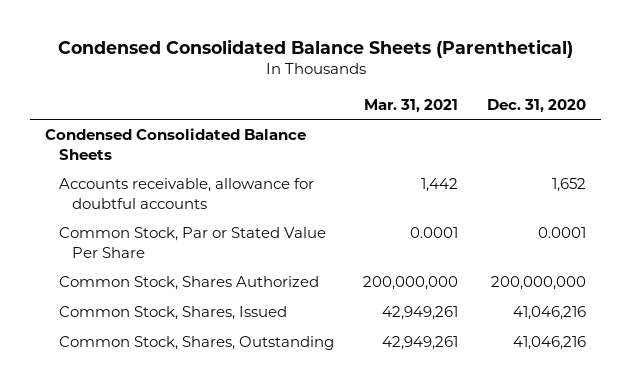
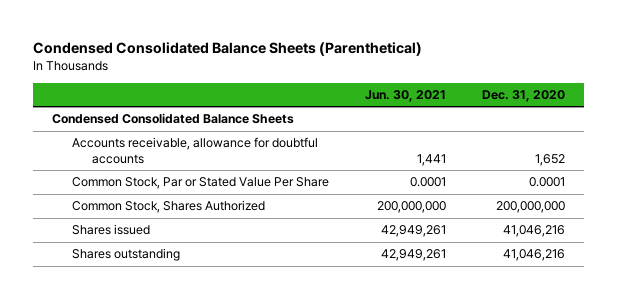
- | Mar. 31, 2021 | Dec. 31, 2020
+ | Jun. 30, 2021 | Dec. 31, 2020
- Common Stock, Shares, Issued | 42,949,261 | 41,046,216
- Common Stock, Shares, Outstanding | 42,949,261 | 41,046,216
+ Shares issued | 42,949,261 | 41,046,216
+ Shares outstanding | 42,949,261 | 41,046,216

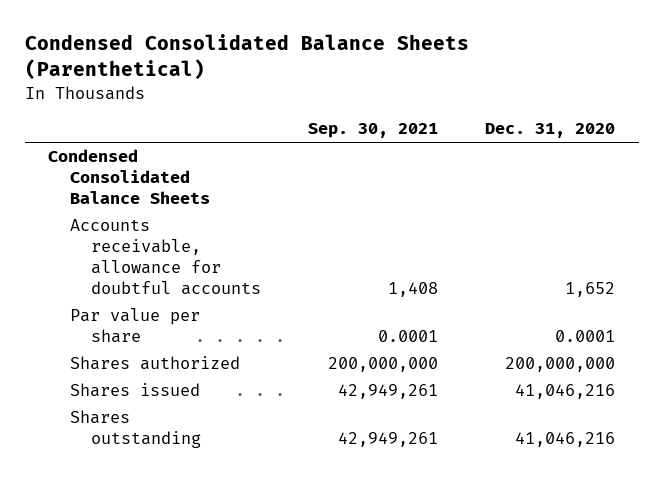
- | Jun. 30, 2021 | Dec. 31, 2020
+ | Sep. 30, 2021 | Dec. 31, 2020
- Common Stock, Par or Stated Value Per Share | 0.0001 | 0.0001
- Common Stock, Shares Authorized | 200,000,000 | 200,000,000
+ Par value per share | 0.0001 | 0.0001
+ Shares authorized | 200,000,000 | 200,000,000

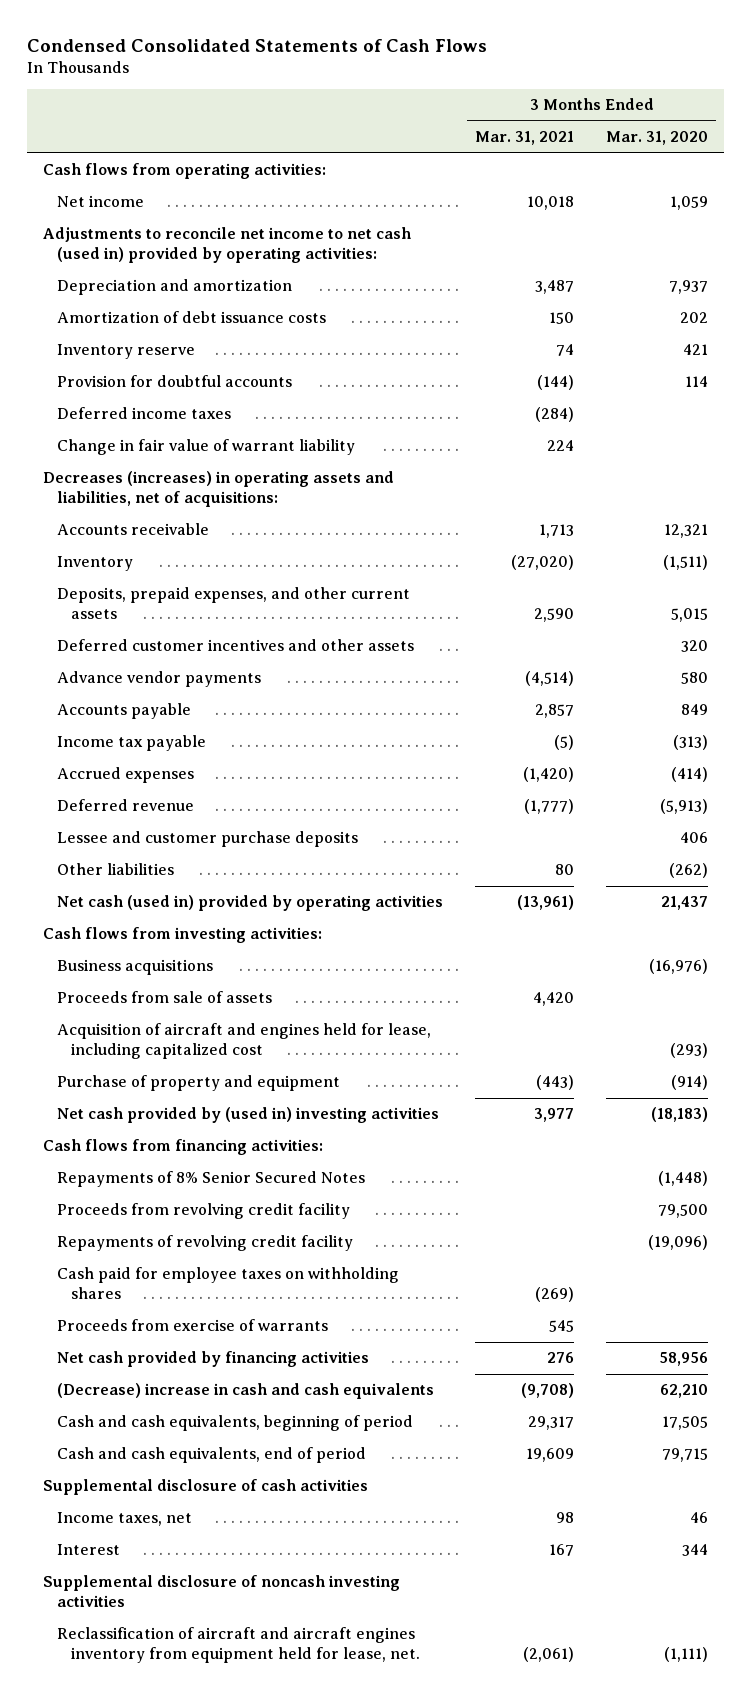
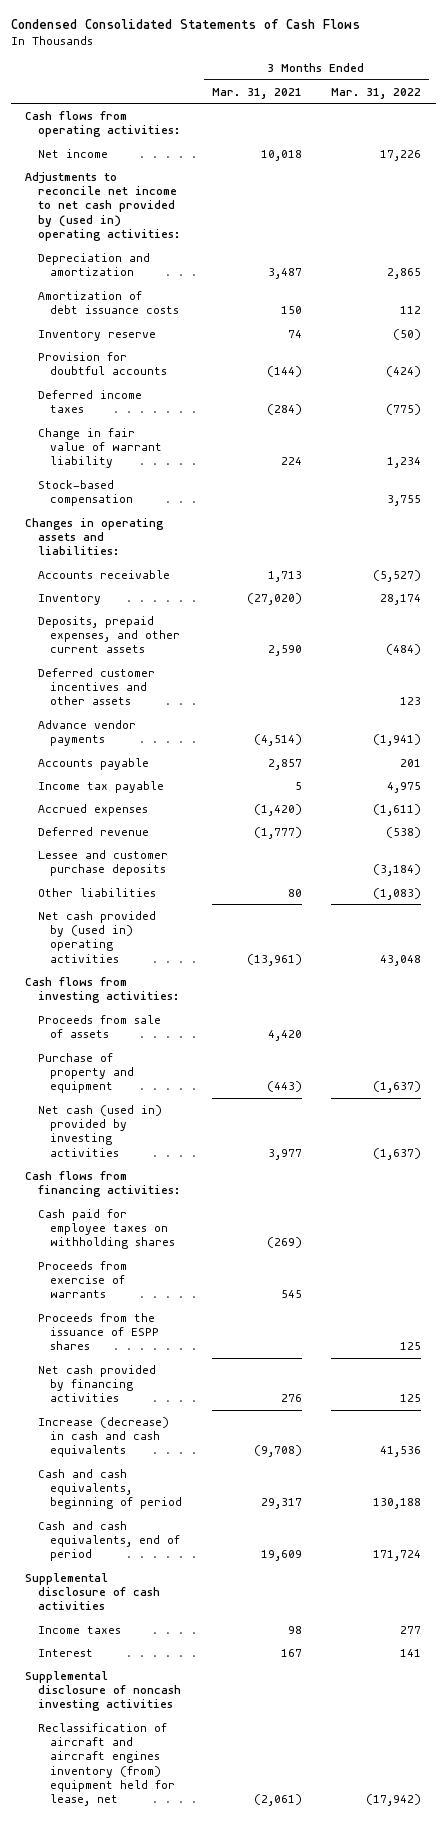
- | 3 Months Ended Mar. 31, 2021 | 3 Months Ended Mar. 31, 2020
+ | 3 Months Ended Mar. 31, 2021 | 3 Months Ended Mar. 31, 2022
- Adjustments to reconcile net income to net cash (used in) provided by operating activities:
+ Adjustments to reconcile net income to net cash provided by (used in) operating activities:
- Decreases (increases) in operating assets and liabilities, net of acquisitions:
+ Stock-based compensation | | 3,755
+ Changes in operating assets and liabilities:
- Income tax payable | (5) | (313)
+ Income tax payable | 5 | 4,975
- Net cash (used in) provided by operating activities | (13,961) | 21,437
+ Net cash provided by (used in) operating activities | (13,961) | 43,048
- Business acquisitions | | (16,976)
- Acquisition of aircraft and engines held for lease, including capitalized cost | | (293)
- Net cash provided by (used in) investing activities | 3,977 | (18,183)
+ Net cash (used in) provided by investing activities | 3,977 | (1,637)
- Repayments of 8% Senior Secured Notes | | (1,448)
- Proceeds from revolving credit facility | | 79,500
- Repayments of revolving credit facility | | (19,096)
+ Proceeds from the issuance of ESPP shares | | 125
- (Decrease) increase in cash and cash equivalents | (9,708) | 62,210
+ Increase (decrease) in cash and cash equivalents | (9,708) | 41,536
- Income taxes, net | 98 | 46
+ Income taxes | 98 | 277
- Reclassification of aircraft and aircraft engines inventory from equipment held for lease, net. | (2,061) | (1,111)
+ Reclassification of aircraft and aircraft engines inventory (from) equipment held for lease, net | (2,061) | (17,942)

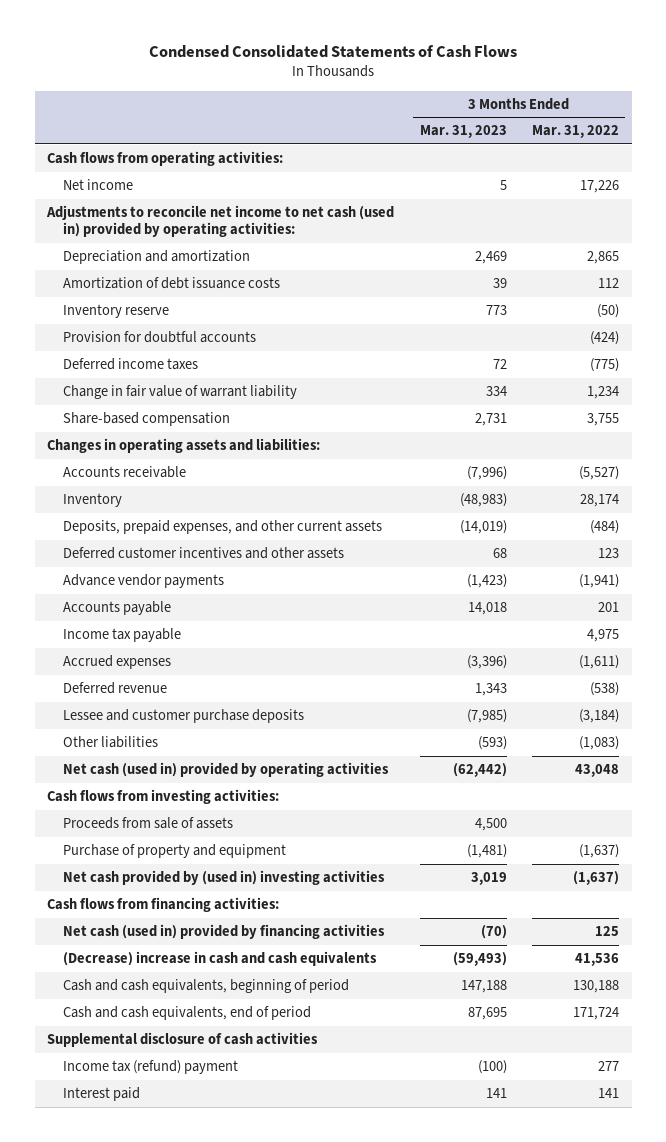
- | 3 Months Ended Mar. 31, 2021 | 3 Months Ended Mar. 31, 2022
+ | 3 Months Ended Mar. 31, 2023 | 3 Months Ended Mar. 31, 2022
- Adjustments to reconcile net income to net cash provided by (used in) operating activities:
+ Adjustments to reconcile net income to net cash (used in) provided by operating activities:
- Stock-based compensation | | 3,755
+ Share-based compensation | 2,731 | 3,755
- Net cash provided by (used in) operating activities | (13,961) | 43,048
+ Net cash (used in) provided by operating activities | (62,442) | 43,048
- Net cash (used in) provided by investing activities | 3,977 | (1,637)
+ Net cash provided by (used in) investing activities | 3,019 | (1,637)
- Cash paid for employee taxes on withholding shares | (269) |
- Proceeds from exercise of warrants | 545 |
- Proceeds from the issuance of ESPP shares | | 125
- Net cash provided by financing activities | 276 | 125
- Increase (decrease) in cash and cash equivalents | (9,708) | 41,536
+ Net cash (used in) provided by financing activities | (70) | 125
+ (Decrease) increase in cash and cash equivalents | (59,493) | 41,536
- Income taxes | 98 | 277
- Interest | 167 | 141
- Supplemental disclosure of noncash investing activities
- Reclassification of aircraft and aircraft engines inventory (from) equipment held for lease, net | (2,061) | (17,942)
+ Income tax (refund) payment | (100) | 277
+ Interest paid | 141 | 141

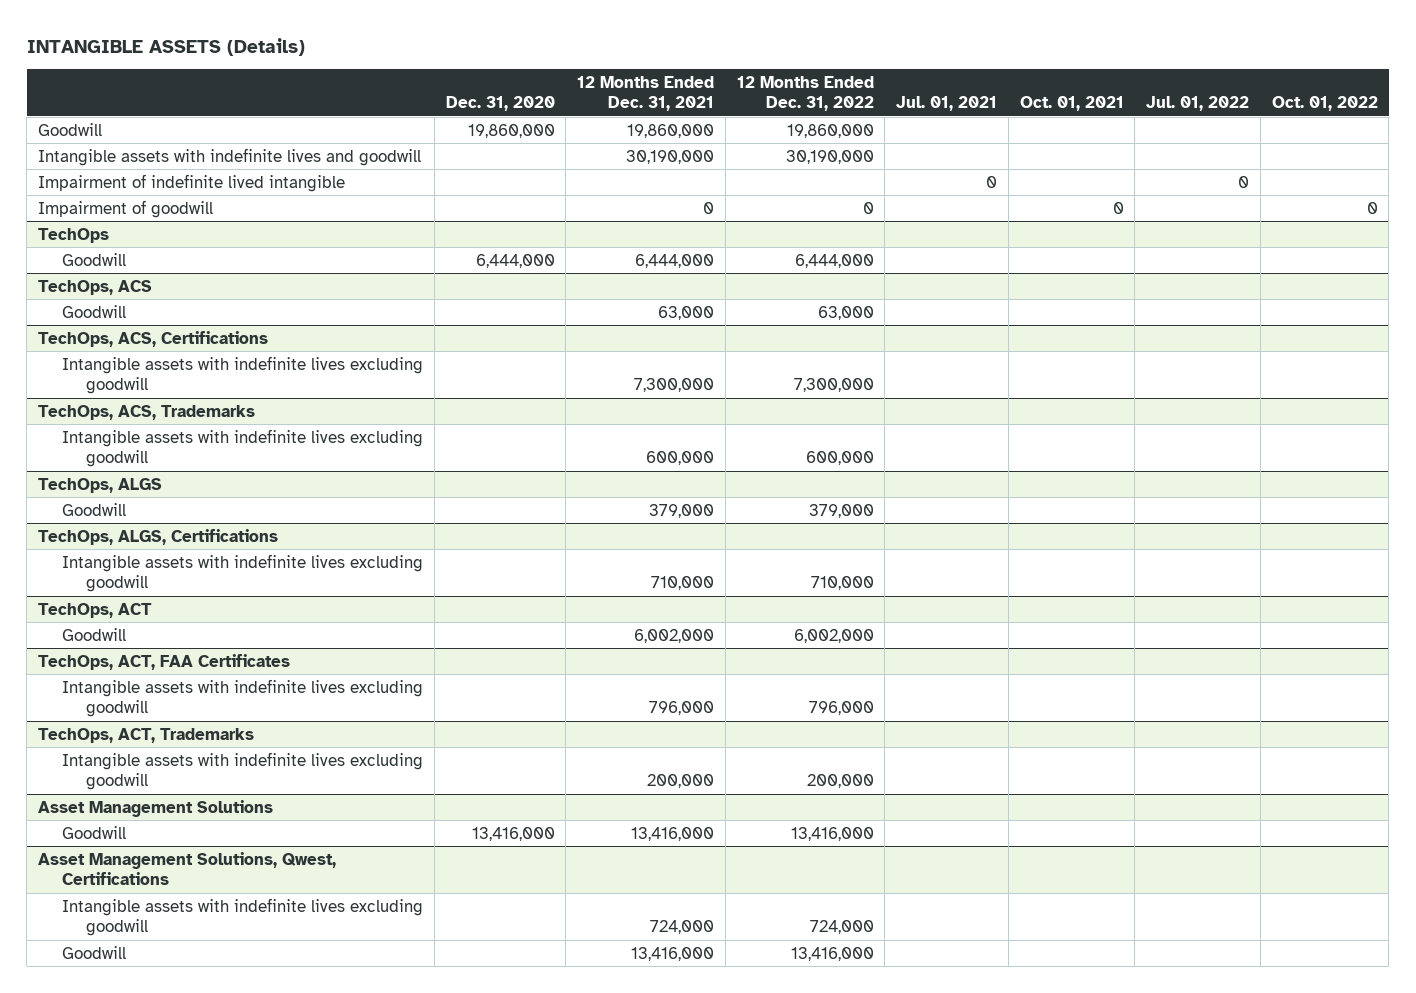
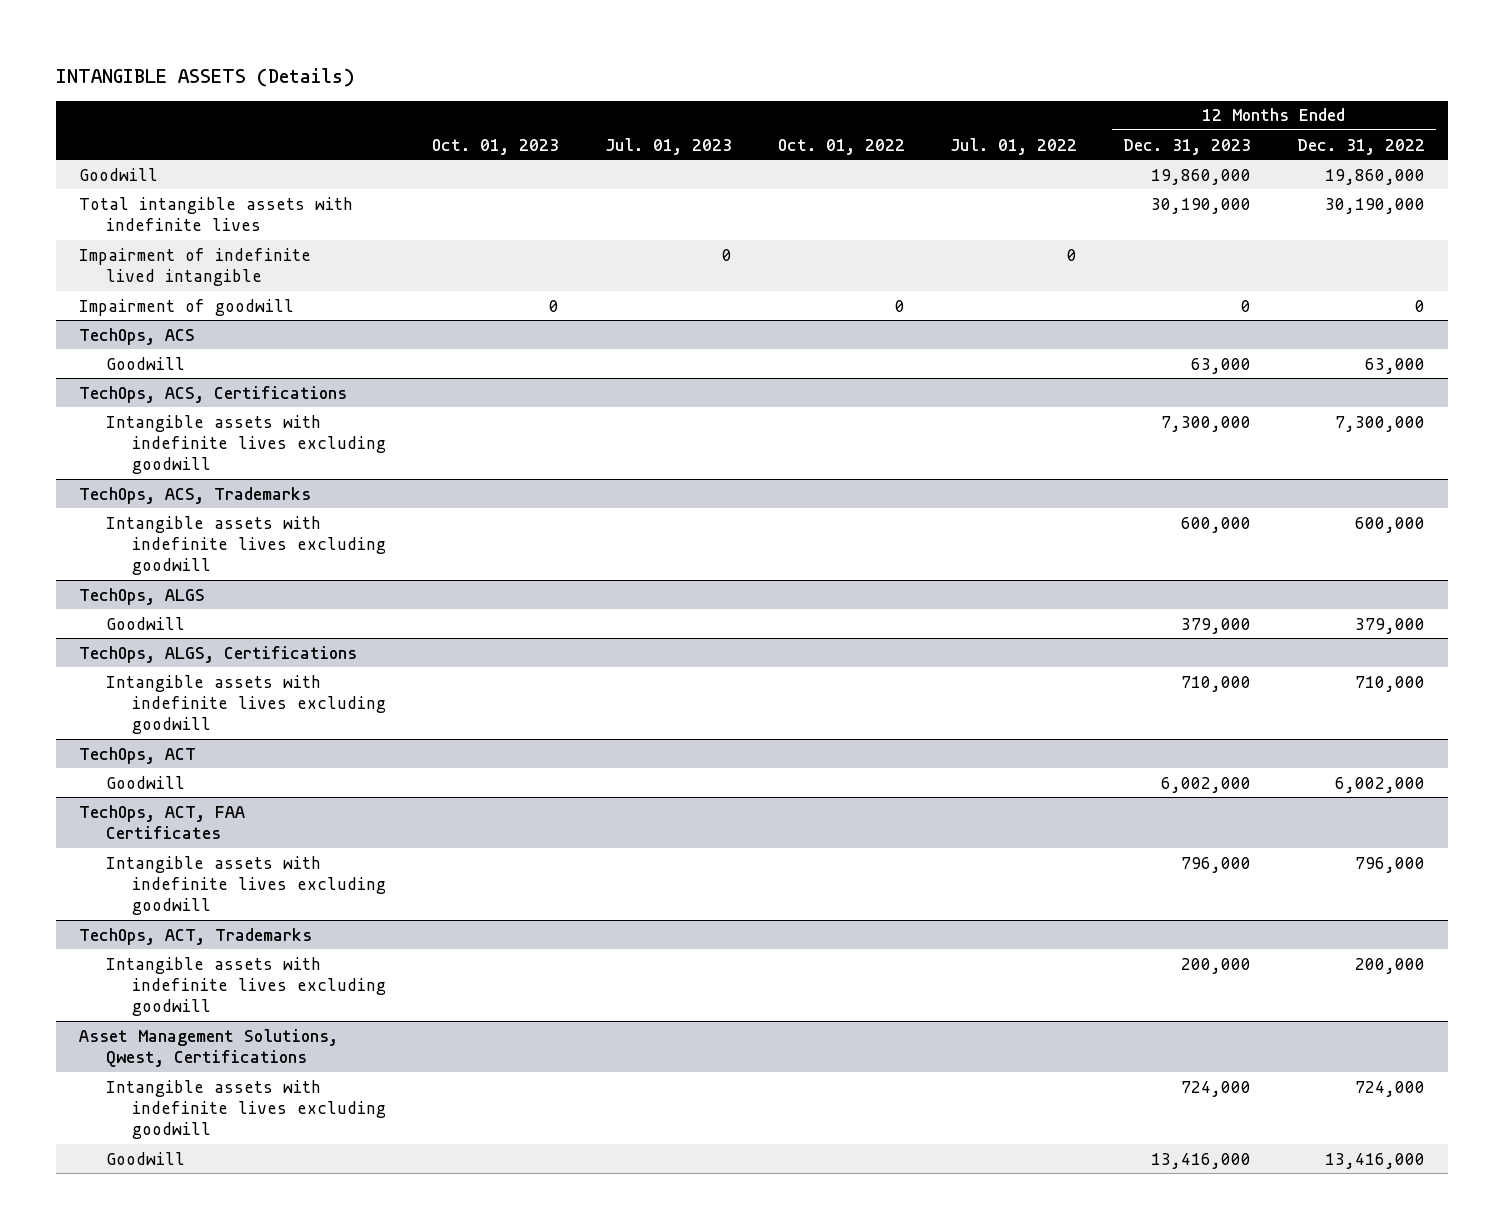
- | Dec. 31, 2020 | 12 Months Ended Dec. 31, 2021 | 12 Months Ended Dec. 31, 2022 | Jul. 01, 2021 | Oct. 01, 2021 | Jul. 01, 2022 | Oct. 01, 2022
+ | Oct. 01, 2023 | Jul. 01, 2023 | Oct. 01, 2022 | Jul. 01, 2022 | 12 Months Ended Dec. 31, 2023 | 12 Months Ended Dec. 31, 2022
- Intangible assets with indefinite lives and goodwill | | 30,190,000 | 30,190,000 | | | |
+ Total intangible assets with indefinite lives | | | | | 30,190,000 | 30,190,000
- TechOps
- Goodwill | 6,444,000 | 6,444,000 | 6,444,000 | | | |
- Asset Management Solutions
- Goodwill | 13,416,000 | 13,416,000 | 13,416,000 | | | |

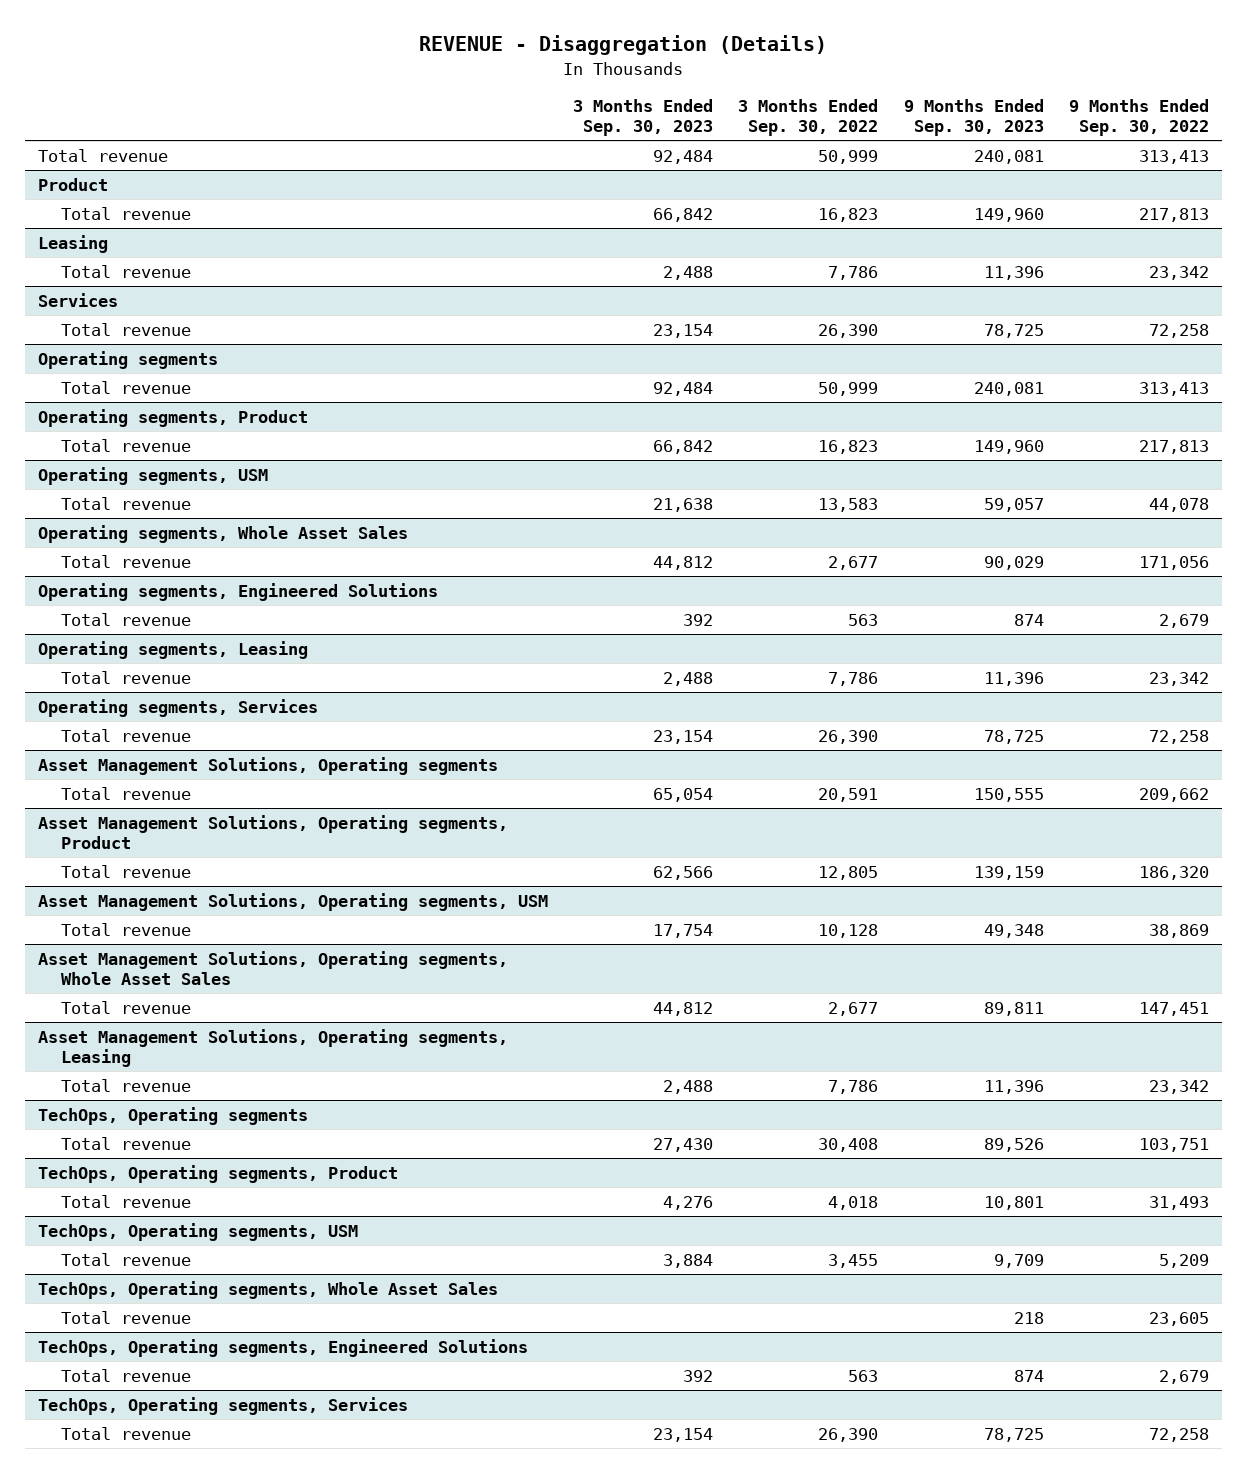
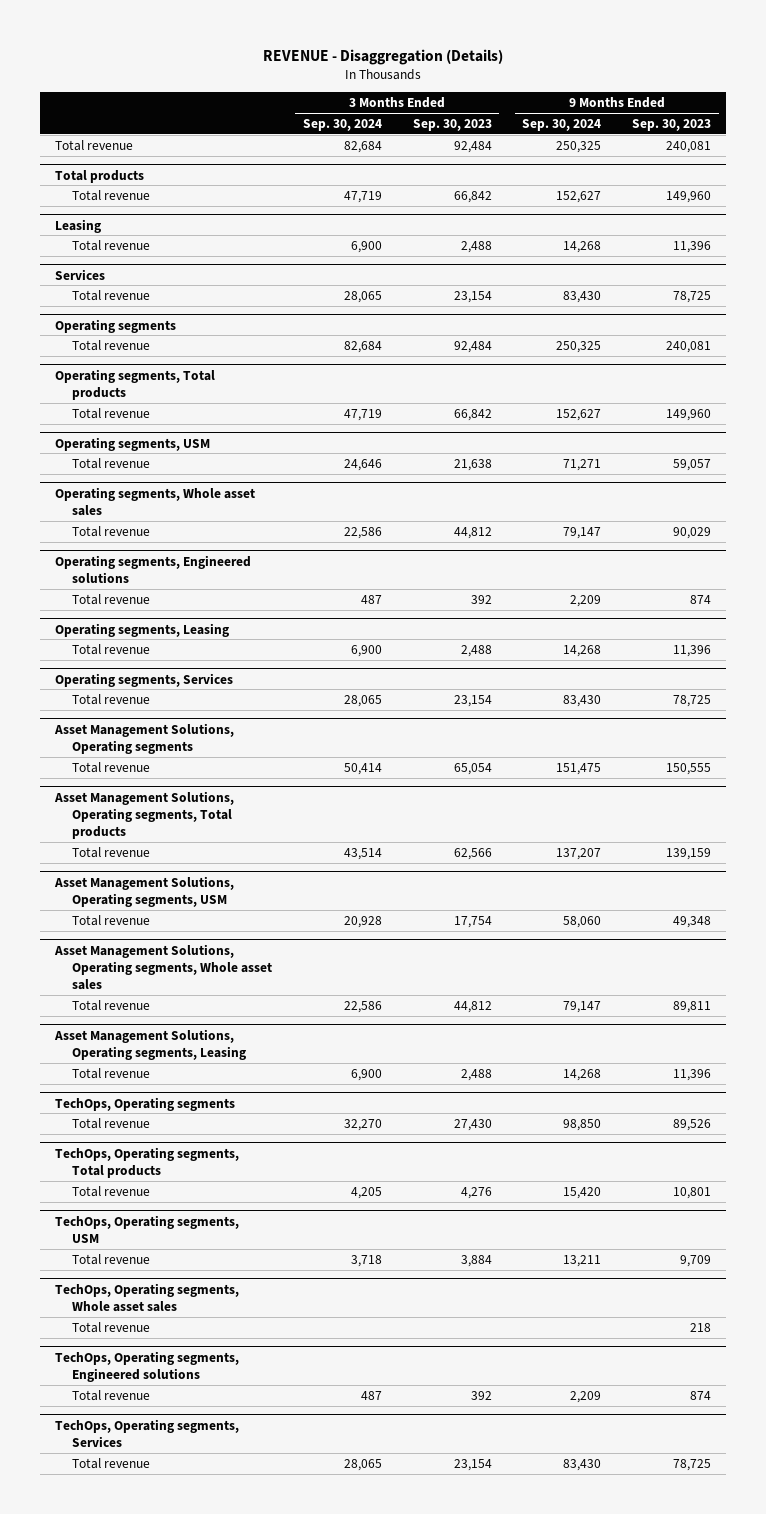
- | 3 Months Ended Sep. 30, 2023 | 3 Months Ended Sep. 30, 2022 | 9 Months Ended Sep. 30, 2023 | 9 Months Ended Sep. 30, 2022
+ | 3 Months Ended Sep. 30, 2024 | 3 Months Ended Sep. 30, 2023 | 9 Months Ended Sep. 30, 2024 | 9 Months Ended Sep. 30, 2023
- Product
+ Total products
- Operating segments, Product
+ Operating segments, Total products
- Operating segments, Whole Asset Sales
+ Operating segments, Whole asset sales
- Operating segments, Engineered Solutions
+ Operating segments, Engineered solutions
- Asset Management Solutions, Operating segments, Product
+ Asset Management Solutions, Operating segments, Total products
- Asset Management Solutions, Operating segments, Whole Asset Sales
+ Asset Management Solutions, Operating segments, Whole asset sales
- TechOps, Operating segments, Product
+ TechOps, Operating segments, Total products
- TechOps, Operating segments, Whole Asset Sales
+ TechOps, Operating segments, Whole asset sales
- TechOps, Operating segments, Engineered Solutions
+ TechOps, Operating segments, Engineered solutions

